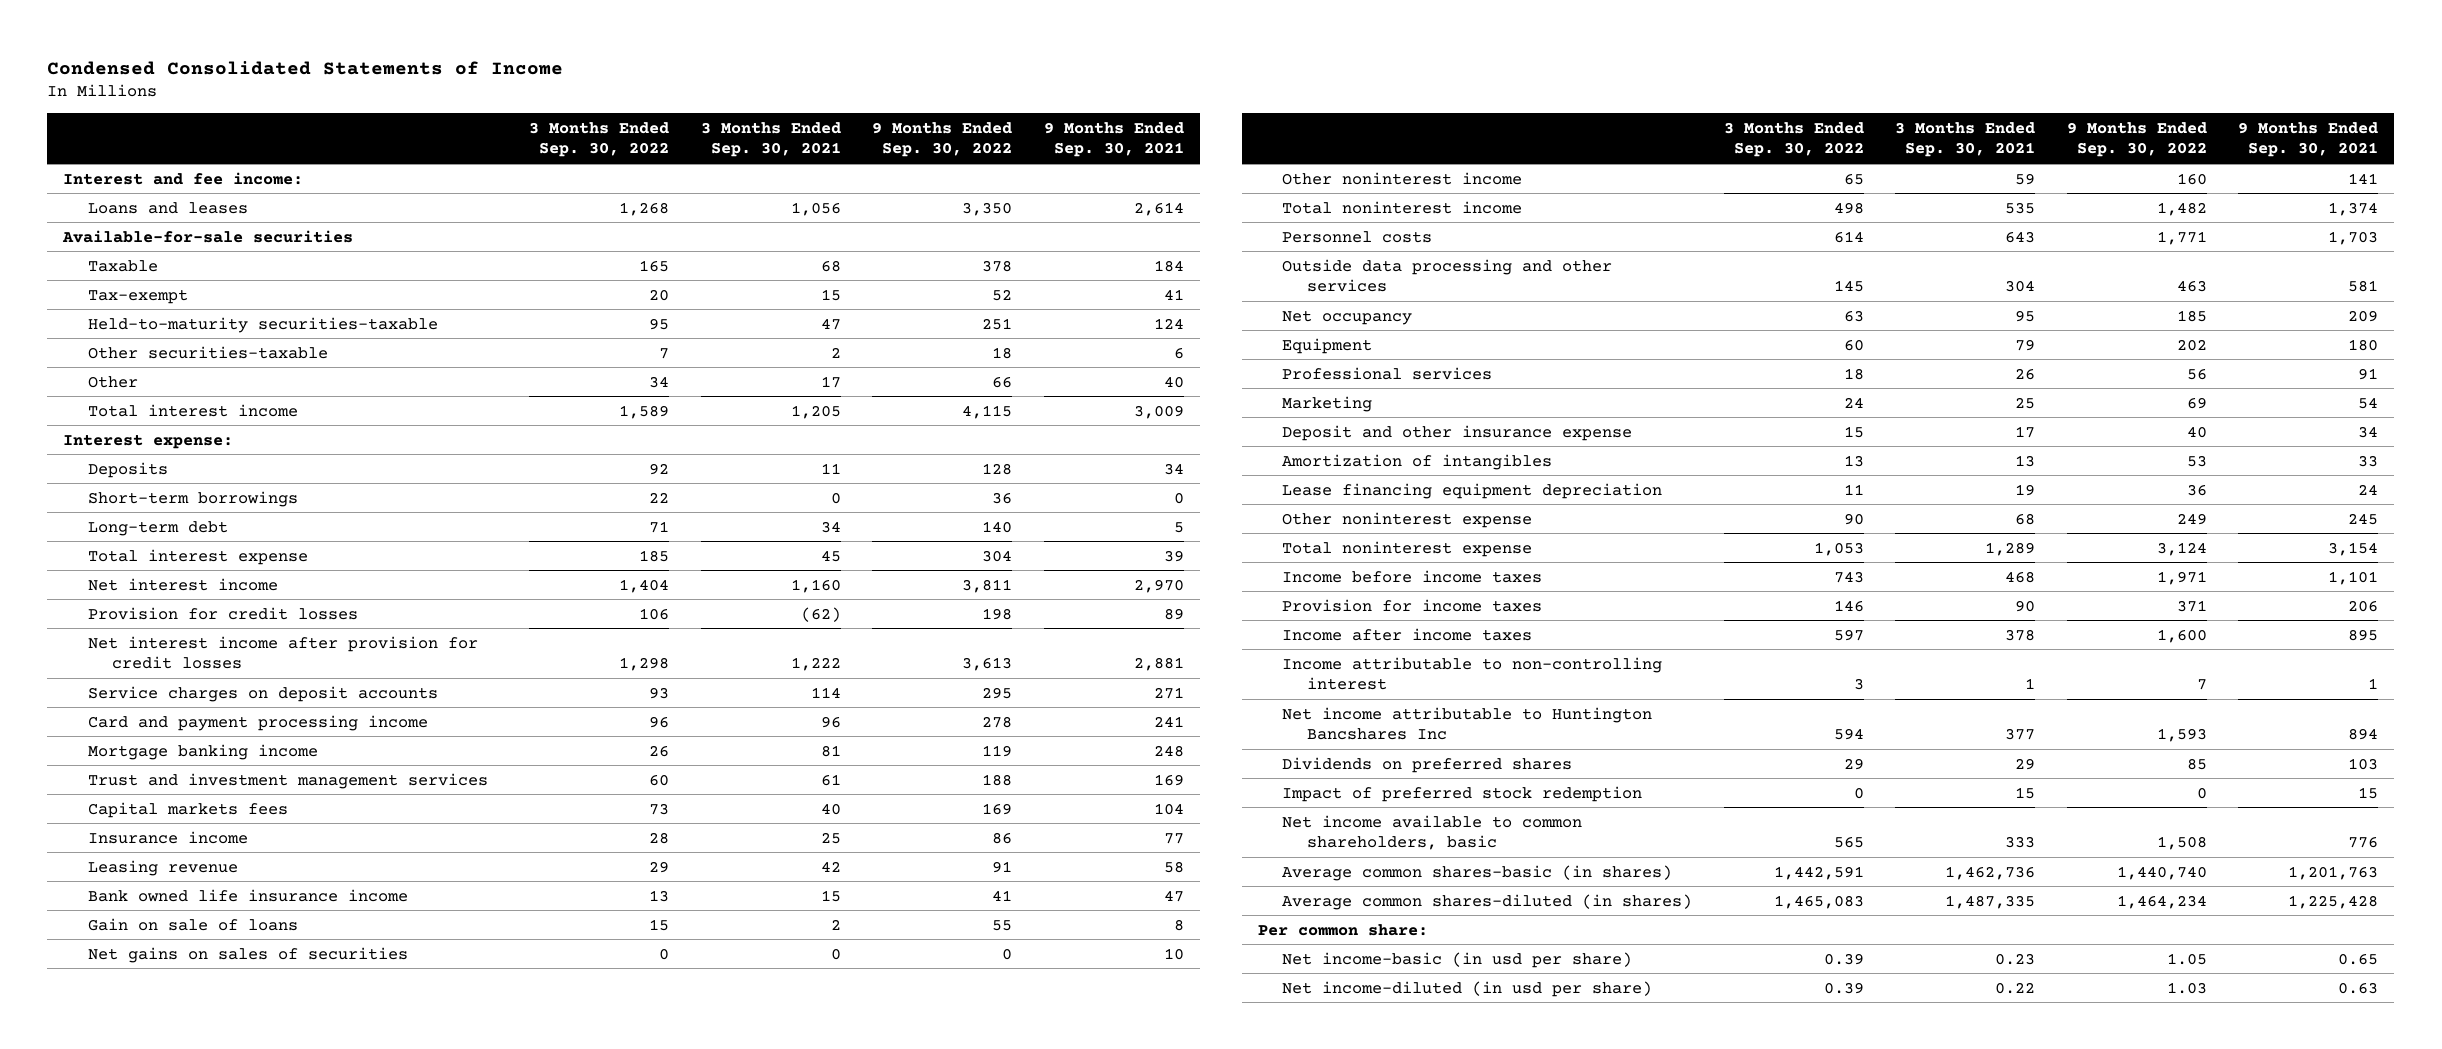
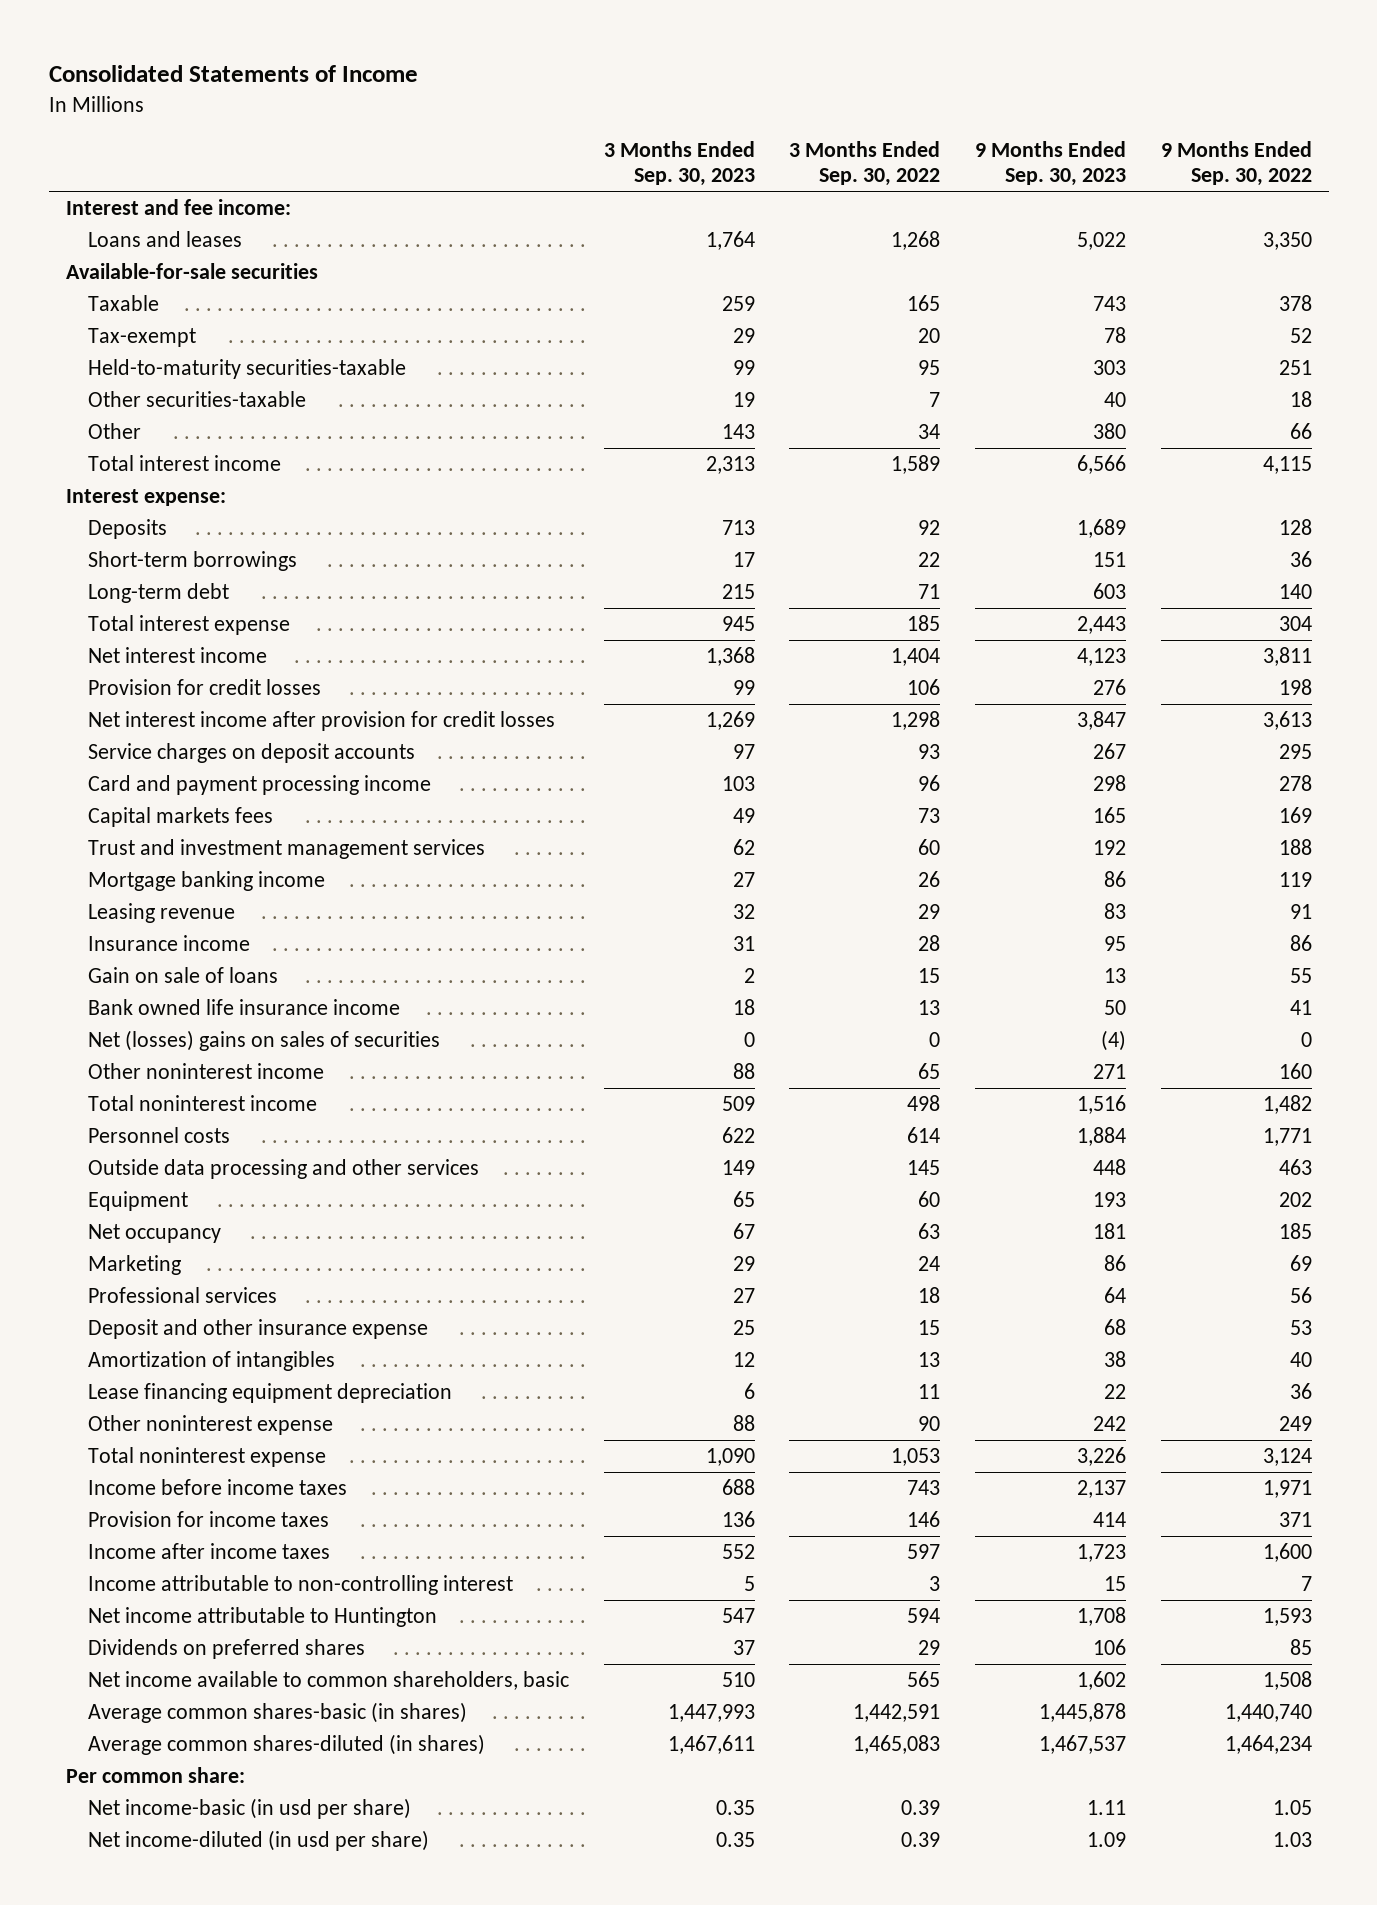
- Condensed Consolidated Statements of Income
+ Consolidated Statements of Income
- | 3 Months Ended Sep. 30, 2022 | 3 Months Ended Sep. 30, 2021 | 9 Months Ended Sep. 30, 2022 | 9 Months Ended Sep. 30, 2021
+ | 3 Months Ended Sep. 30, 2023 | 3 Months Ended Sep. 30, 2022 | 9 Months Ended Sep. 30, 2023 | 9 Months Ended Sep. 30, 2022
moved down: Trust and investment management services | 62 | 60 | 192 | 188
moved down: Mortgage banking income | 27 | 26 | 86 | 119
moved down: Insurance income | 31 | 28 | 95 | 86
- Net gains on sales of securities | 0 | 0 | 0 | 10
moved down: Bank owned life insurance income | 18 | 13 | 50 | 41
+ Net (losses) gains on sales of securities | 0 | 0 | (4) | 0
moved down: Net occupancy | 67 | 63 | 181 | 185
- Deposit and other insurance expense | 15 | 17 | 40 | 34
- Amortization of intangibles | 13 | 13 | 53 | 33
moved down: Professional services | 27 | 18 | 64 | 56
+ Deposit and other insurance expense | 25 | 15 | 68 | 53
+ Amortization of intangibles | 12 | 13 | 38 | 40
- Net income attributable to Huntington Bancshares Inc | 594 | 377 | 1,593 | 894
+ Net income attributable to Huntington | 547 | 594 | 1,708 | 1,593
- Impact of preferred stock redemption | 0 | 15 | 0 | 15

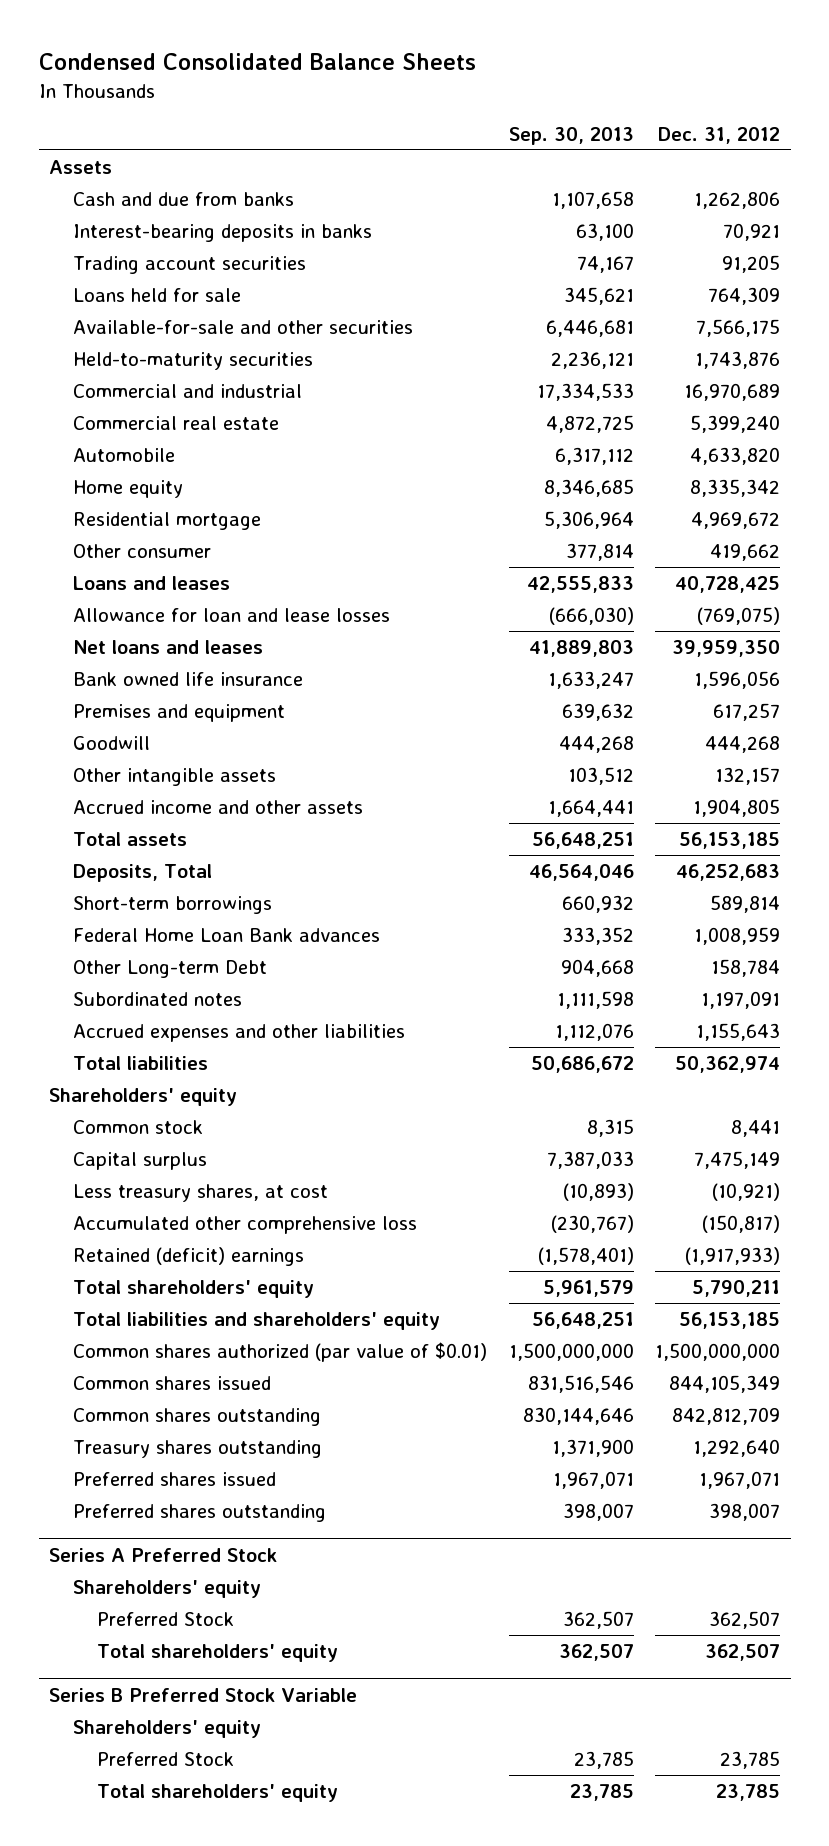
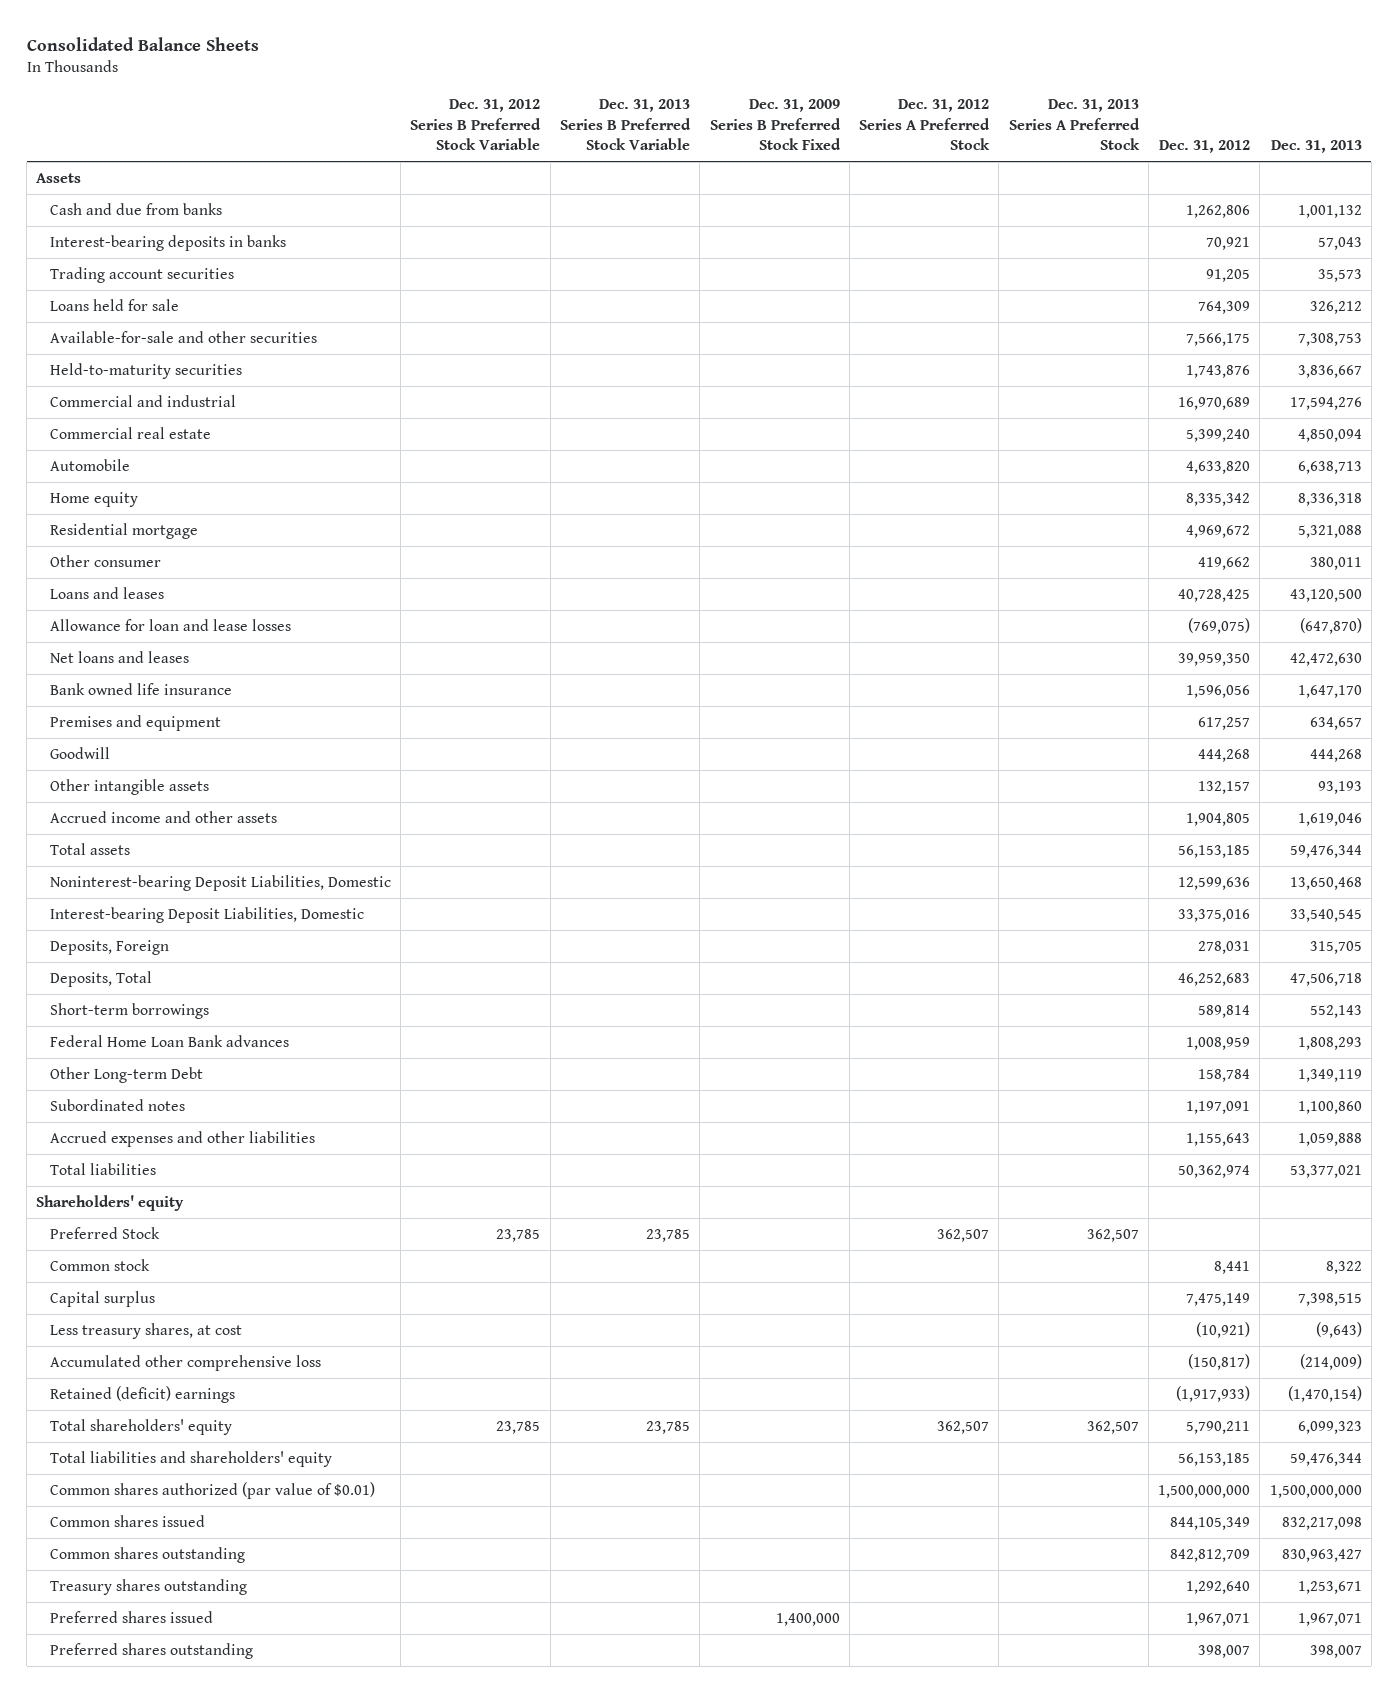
- Condensed Consolidated Balance Sheets
+ Consolidated Balance Sheets
- | Sep. 30, 2013 | Dec. 31, 2012
+ | Dec. 31, 2012 Series B Preferred Stock Variable | Dec. 31, 2013 Series B Preferred Stock Variable | Dec. 31, 2009 Series B Preferred Stock Fixed | Dec. 31, 2012 Series A Preferred Stock | Dec. 31, 2013 Series A Preferred Stock | Dec. 31, 2012 | Dec. 31, 2013
+ Noninterest-bearing Deposit Liabilities, Domestic | | | | | | 12,599,636 | 13,650,468
+ Interest-bearing Deposit Liabilities, Domestic | | | | | | 33,375,016 | 33,540,545
+ Deposits, Foreign | | | | | | 278,031 | 315,705
+ Preferred Stock | 23,785 | 23,785 | | 362,507 | 362,507 | |
- Series A Preferred Stock
- Shareholders' equity
- Preferred Stock | 362,507 | 362,507
- Total shareholders' equity | 362,507 | 362,507
- Series B Preferred Stock Variable
- Shareholders' equity
- Preferred Stock | 23,785 | 23,785
- Total shareholders' equity | 23,785 | 23,785

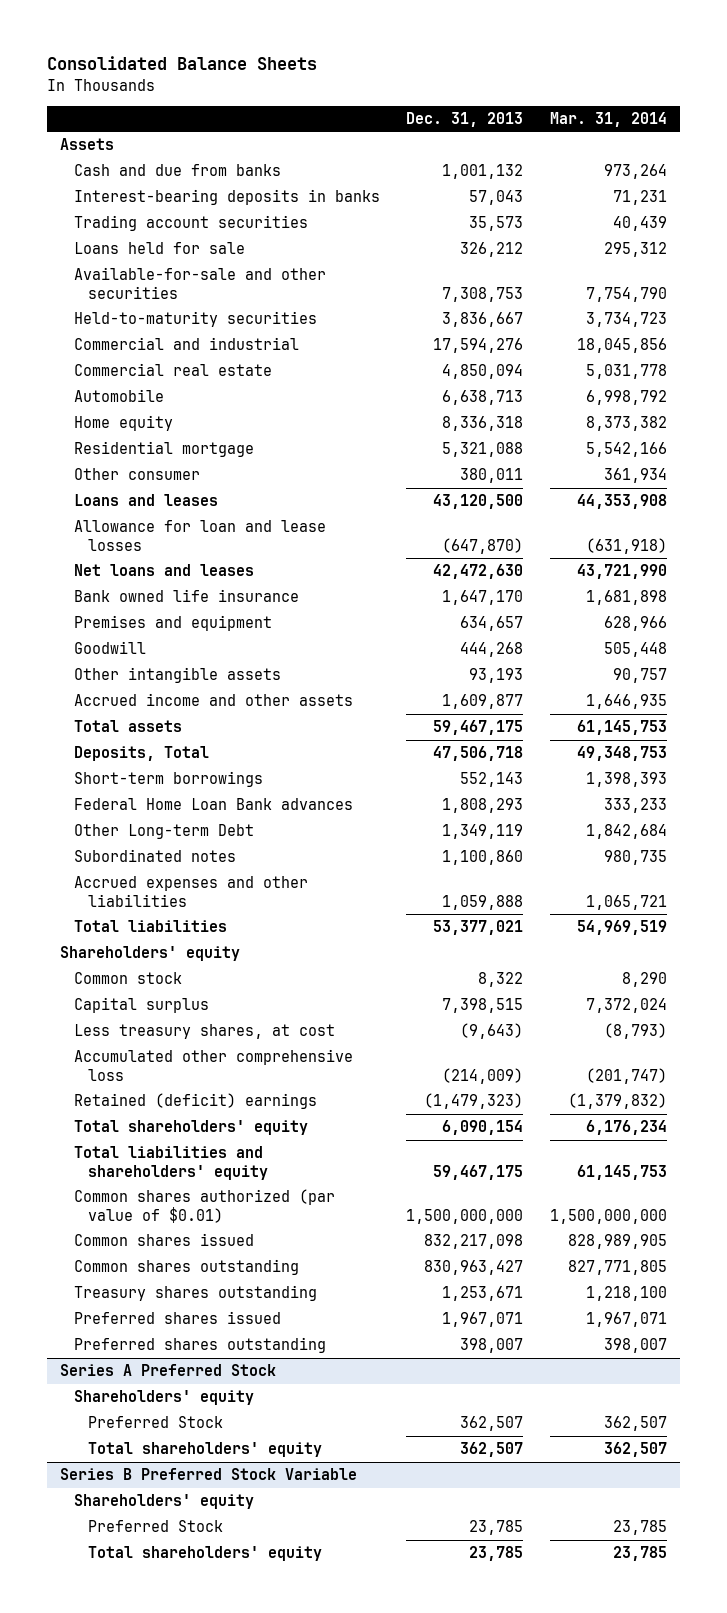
- | Dec. 31, 2012 Series B Preferred Stock Variable | Dec. 31, 2013 Series B Preferred Stock Variable | Dec. 31, 2009 Series B Preferred Stock Fixed | Dec. 31, 2012 Series A Preferred Stock | Dec. 31, 2013 Series A Preferred Stock | Dec. 31, 2012 | Dec. 31, 2013
+ | Dec. 31, 2013 | Mar. 31, 2014
- Accrued income and other assets | | | | | | 1,904,805 | 1,619,046
- Total assets | | | | | | 56,153,185 | 59,476,344
- Noninterest-bearing Deposit Liabilities, Domestic | | | | | | 12,599,636 | 13,650,468
- Interest-bearing Deposit Liabilities, Domestic | | | | | | 33,375,016 | 33,540,545
- Deposits, Foreign | | | | | | 278,031 | 315,705
+ Accrued income and other assets | 1,609,877 | 1,646,935
+ Total assets | 59,467,175 | 61,145,753
- Preferred Stock | 23,785 | 23,785 | | 362,507 | 362,507 | |
- Retained (deficit) earnings | | | | | | (1,917,933) | (1,470,154)
- Total shareholders' equity | 23,785 | 23,785 | | 362,507 | 362,507 | 5,790,211 | 6,099,323
- Total liabilities and shareholders' equity | | | | | | 56,153,185 | 59,476,344
+ Retained (deficit) earnings | (1,479,323) | (1,379,832)
+ Total shareholders' equity | 6,090,154 | 6,176,234
+ Total liabilities and shareholders' equity | 59,467,175 | 61,145,753
+ Series A Preferred Stock
+ Shareholders' equity
+ Preferred Stock | 362,507 | 362,507
+ Total shareholders' equity | 362,507 | 362,507
+ Series B Preferred Stock Variable
+ Shareholders' equity
+ Preferred Stock | 23,785 | 23,785
+ Total shareholders' equity | 23,785 | 23,785

